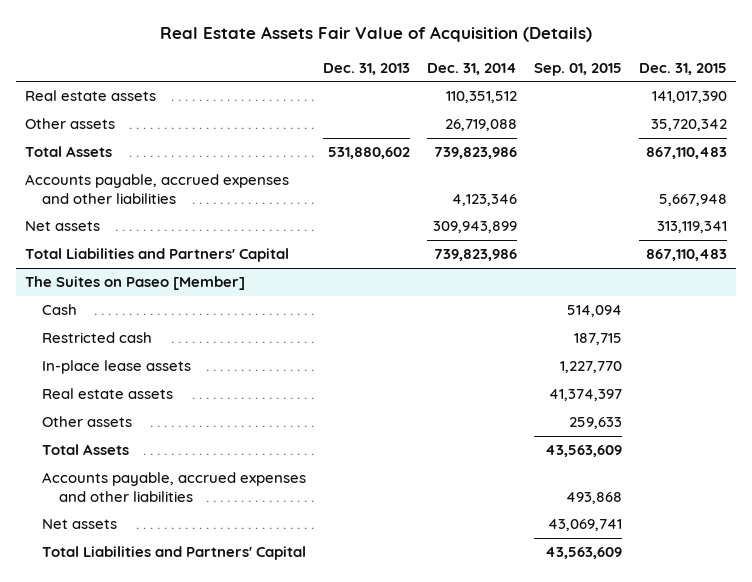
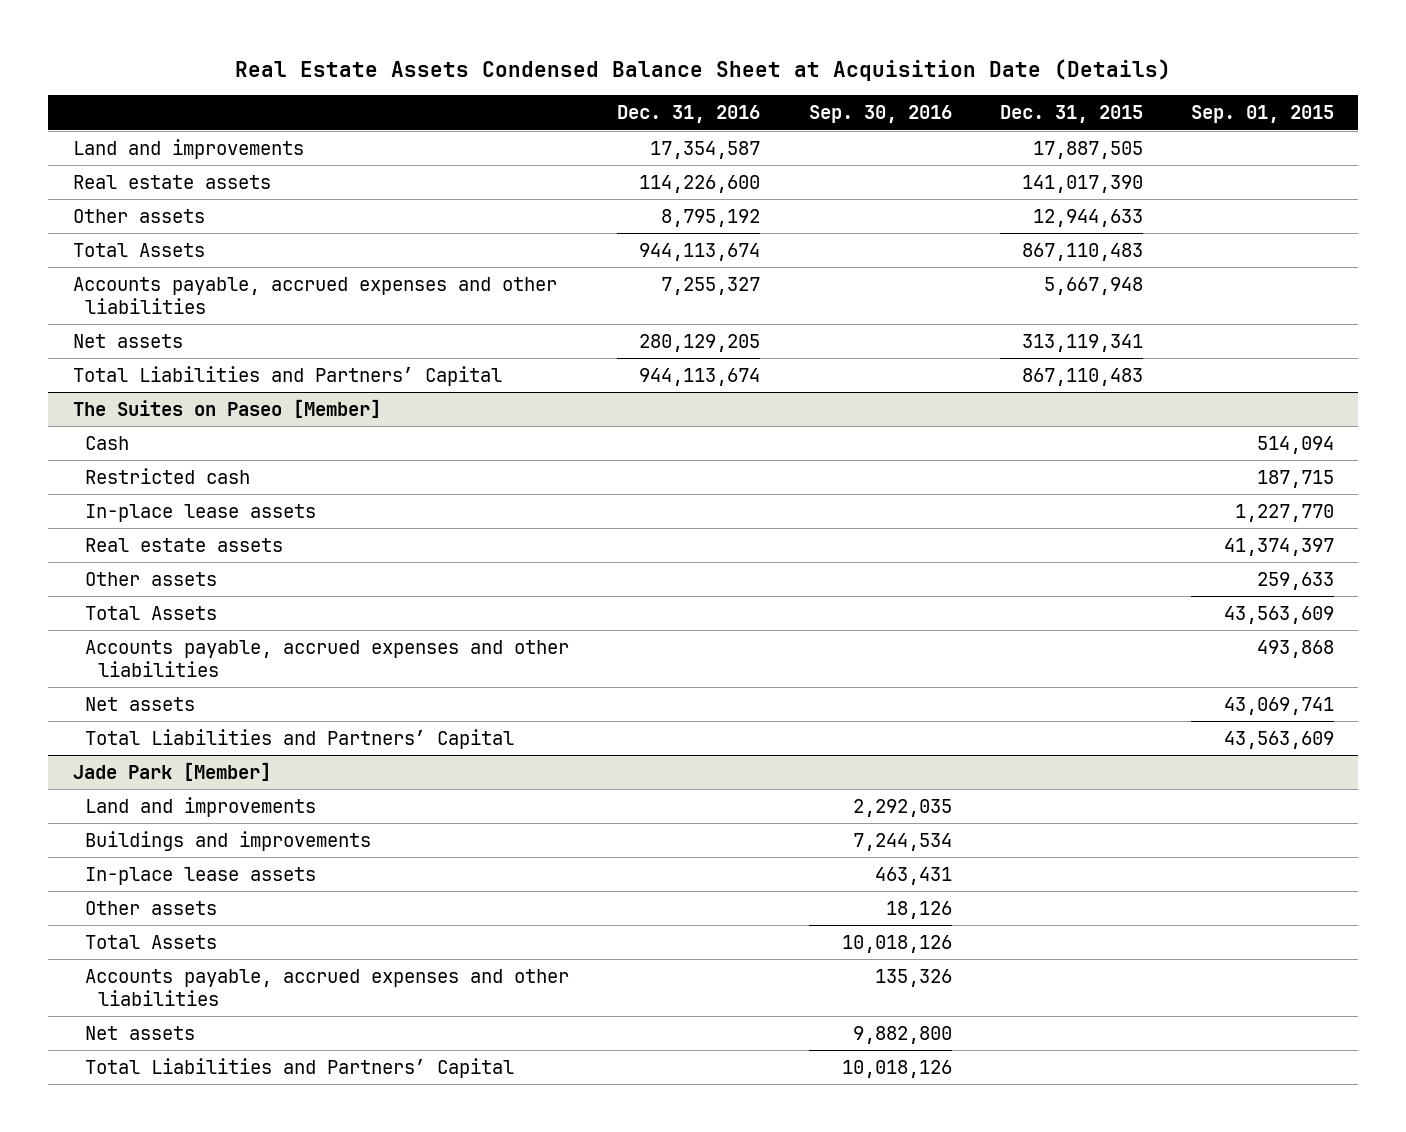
- Real Estate Assets Fair Value of Acquisition (Details)
+ Real Estate Assets Condensed Balance Sheet at Acquisition Date (Details)
- | Dec. 31, 2013 | Dec. 31, 2014 | Sep. 01, 2015 | Dec. 31, 2015
+ | Dec. 31, 2016 | Sep. 30, 2016 | Dec. 31, 2015 | Sep. 01, 2015
+ Land and improvements | 17,354,587 | | 17,887,505 |
- Other assets | | 26,719,088 | | 35,720,342
+ Other assets | 8,795,192 | | 12,944,633 |
+ Jade Park [Member]
+ Land and improvements | | 2,292,035 | |
+ Buildings and improvements | | 7,244,534 | |
+ In-place lease assets | | 463,431 | |
+ Other assets | | 18,126 | |
+ Total Assets | | 10,018,126 | |
+ Accounts payable, accrued expenses and other liabilities | | 135,326 | |
+ Net assets | | 9,882,800 | |
+ Total Liabilities and Partnersʼ Capital | | 10,018,126 | |

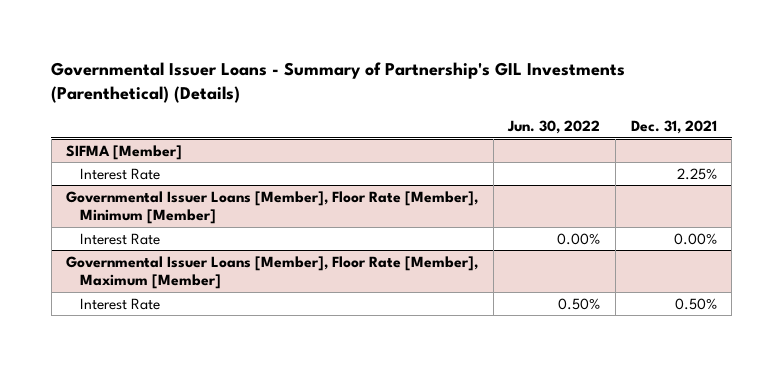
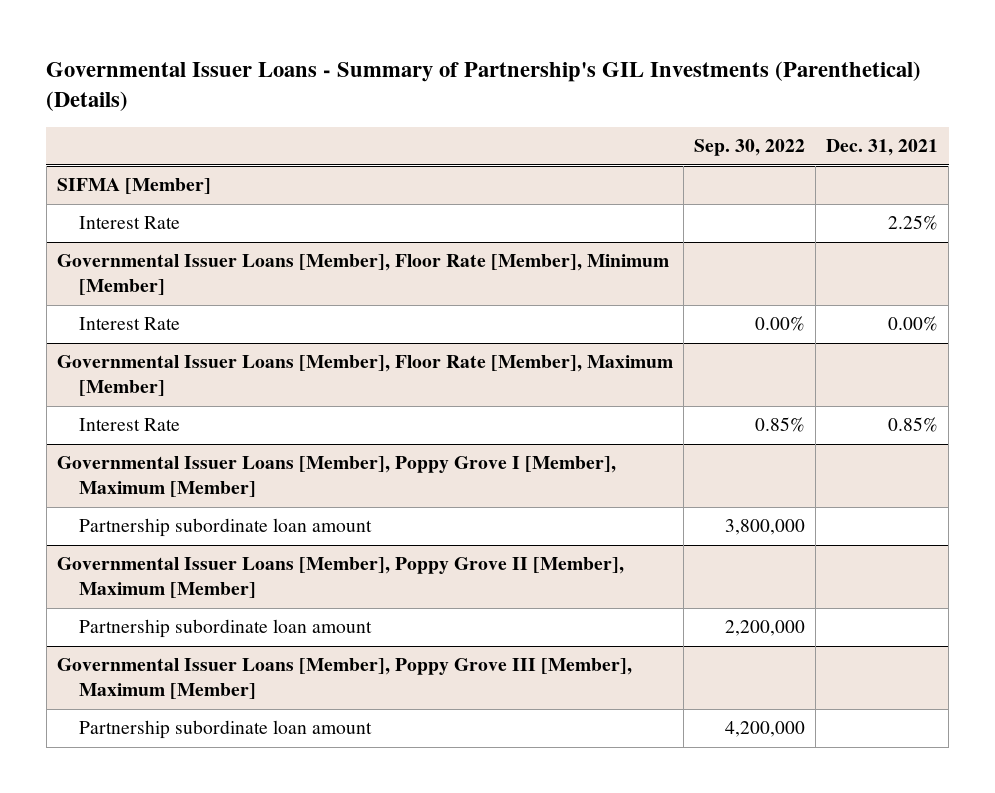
- | Jun. 30, 2022 | Dec. 31, 2021
+ | Sep. 30, 2022 | Dec. 31, 2021
@ Governmental Issuer Loans [Member], Floor Rate [Member], Maximum [Member]
- Interest Rate | 0.50% | 0.50%
+ Interest Rate | 0.85% | 0.85%
+ Governmental Issuer Loans [Member], Poppy Grove I [Member], Maximum [Member]
+ Partnership subordinate loan amount | 3,800,000 |
+ Governmental Issuer Loans [Member], Poppy Grove II [Member], Maximum [Member]
+ Partnership subordinate loan amount | 2,200,000 |
+ Governmental Issuer Loans [Member], Poppy Grove III [Member], Maximum [Member]
+ Partnership subordinate loan amount | 4,200,000 |

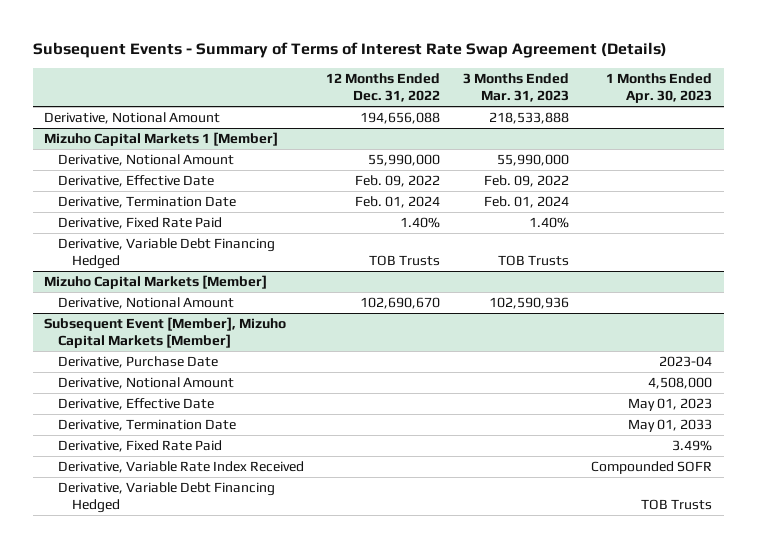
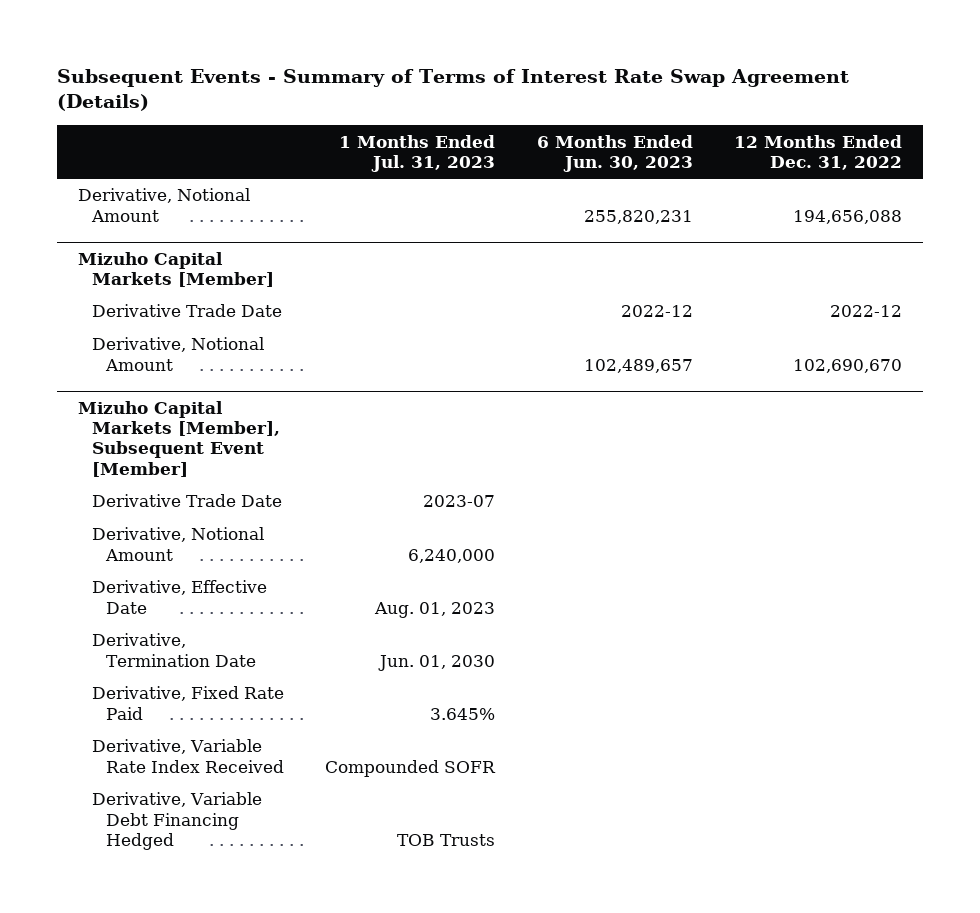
- | 12 Months Ended Dec. 31, 2022 | 3 Months Ended Mar. 31, 2023 | 1 Months Ended Apr. 30, 2023
+ | 1 Months Ended Jul. 31, 2023 | 6 Months Ended Jun. 30, 2023 | 12 Months Ended Dec. 31, 2022
- Mizuho Capital Markets 1 [Member]
- Derivative, Notional Amount | 55,990,000 | 55,990,000 |
- Derivative, Effective Date | Feb. 09, 2022 | Feb. 09, 2022 |
- Derivative, Termination Date | Feb. 01, 2024 | Feb. 01, 2024 |
- Derivative, Fixed Rate Paid | 1.40% | 1.40% |
- Derivative, Variable Debt Financing Hedged | TOB Trusts | TOB Trusts |
@ Mizuho Capital Markets [Member]
+ Derivative Trade Date | | 2022-12 | 2022-12
- Subsequent Event [Member], Mizuho Capital Markets [Member]
- Derivative, Purchase Date | | | 2023-04
+ Mizuho Capital Markets [Member], Subsequent Event [Member]
+ Derivative Trade Date | 2023-07 | |

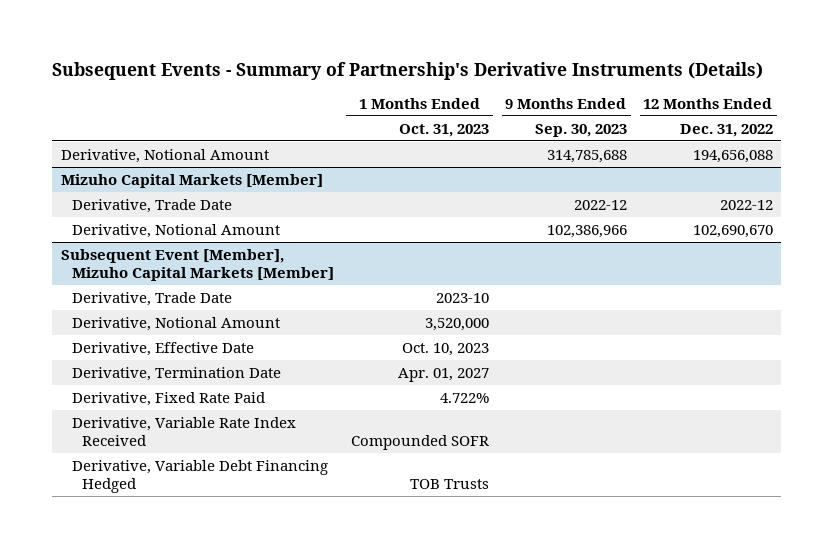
- Subsequent Events - Summary of Terms of Interest Rate Swap Agreement (Details)
+ Subsequent Events - Summary of Partnership's Derivative Instruments (Details)
- | 1 Months Ended Jul. 31, 2023 | 6 Months Ended Jun. 30, 2023 | 12 Months Ended Dec. 31, 2022
+ | 1 Months Ended Oct. 31, 2023 | 9 Months Ended Sep. 30, 2023 | 12 Months Ended Dec. 31, 2022
@ Mizuho Capital Markets [Member]
- Derivative Trade Date | | 2022-12 | 2022-12
+ Derivative, Trade Date | | 2022-12 | 2022-12
- Mizuho Capital Markets [Member], Subsequent Event [Member]
- Derivative Trade Date | 2023-07 | |
+ Subsequent Event [Member], Mizuho Capital Markets [Member]
+ Derivative, Trade Date | 2023-10 | |

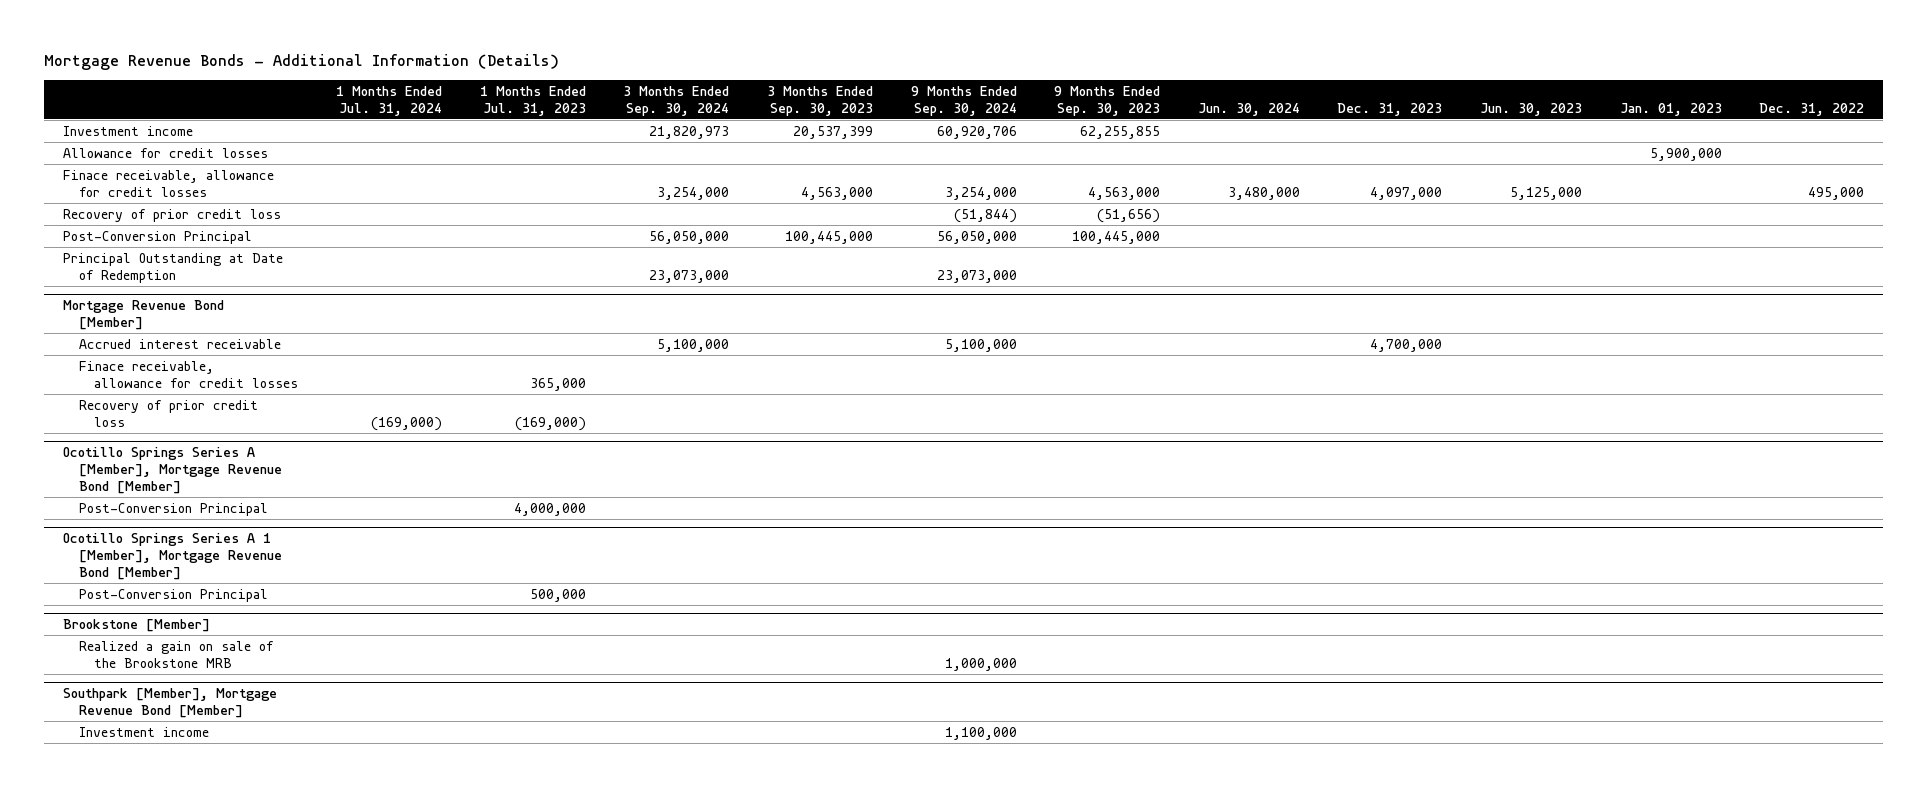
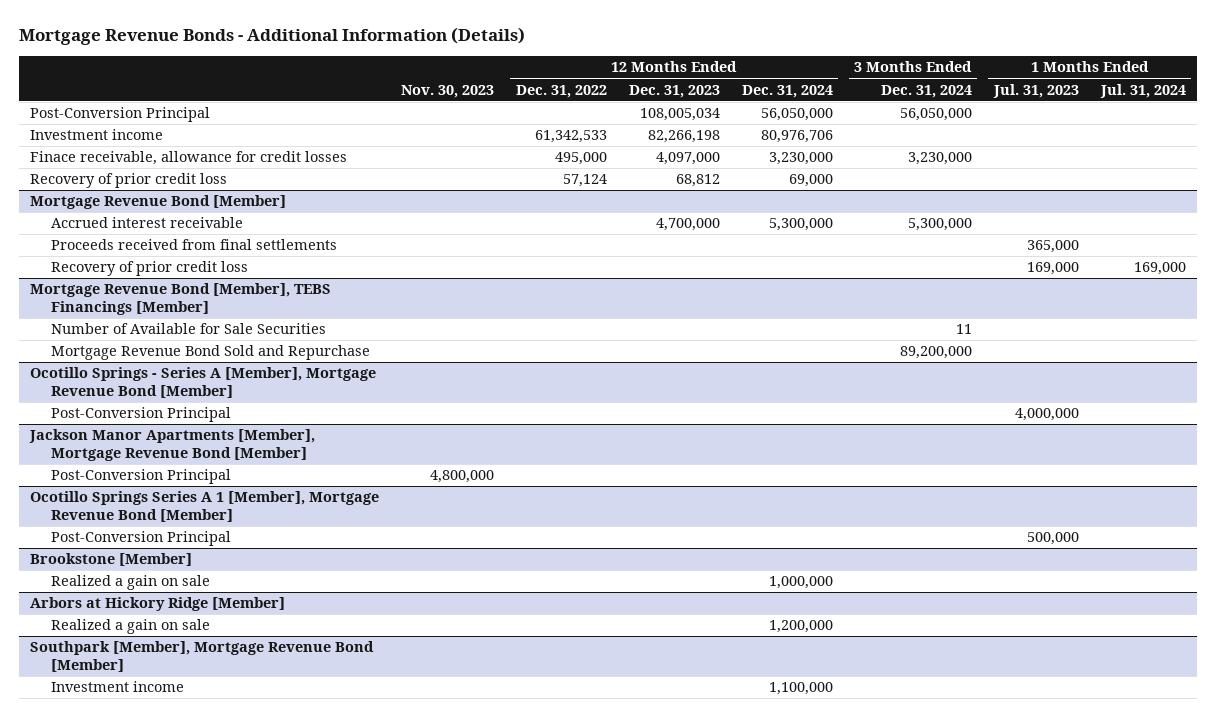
- | 1 Months Ended Jul. 31, 2024 | 1 Months Ended Jul. 31, 2023 | 3 Months Ended Sep. 30, 2024 | 3 Months Ended Sep. 30, 2023 | 9 Months Ended Sep. 30, 2024 | 9 Months Ended Sep. 30, 2023 | Jun. 30, 2024 | Dec. 31, 2023 | Jun. 30, 2023 | Jan. 01, 2023 | Dec. 31, 2022
+ | Nov. 30, 2023 | 12 Months Ended Dec. 31, 2022 | 12 Months Ended Dec. 31, 2023 | 12 Months Ended Dec. 31, 2024 | 3 Months Ended Dec. 31, 2024 | 1 Months Ended Jul. 31, 2023 | 1 Months Ended Jul. 31, 2024
moved up: Post-Conversion Principal | | | 108,005,034 | 56,050,000 | 56,050,000 | |
- Allowance for credit losses | | | | | | | | | | 5,900,000 |
- Principal Outstanding at Date of Redemption | | | 23,073,000 | | 23,073,000 | | | | | |
@ Mortgage Revenue Bond [Member]
- Finace receivable, allowance for credit losses | | 365,000 | | | | | | | | |
- Recovery of prior credit loss | (169,000) | (169,000) | | | | | | | | |
- Ocotillo Springs Series A [Member], Mortgage Revenue Bond [Member]
@ Mortgage Revenue Bond [Member]
+ Proceeds received from final settlements | | | | | | 365,000 |
+ Recovery of prior credit loss | | | | | | 169,000 | 169,000
+ Mortgage Revenue Bond [Member], TEBS Financings [Member]
+ Number of Available for Sale Securities | | | | | 11 | |
+ Mortgage Revenue Bond Sold and Repurchase | | | | | 89,200,000 | |
+ Ocotillo Springs - Series A [Member], Mortgage Revenue Bond [Member]
+ Jackson Manor Apartments [Member], Mortgage Revenue Bond [Member]
+ Post-Conversion Principal | 4,800,000 | | | | | |
@ Brookstone [Member]
- Realized a gain on sale of the Brookstone MRB | | | | | 1,000,000 | | | | | |
+ Realized a gain on sale | | | | 1,000,000 | | |
+ Arbors at Hickory Ridge [Member]
+ Realized a gain on sale | | | | 1,200,000 | | |

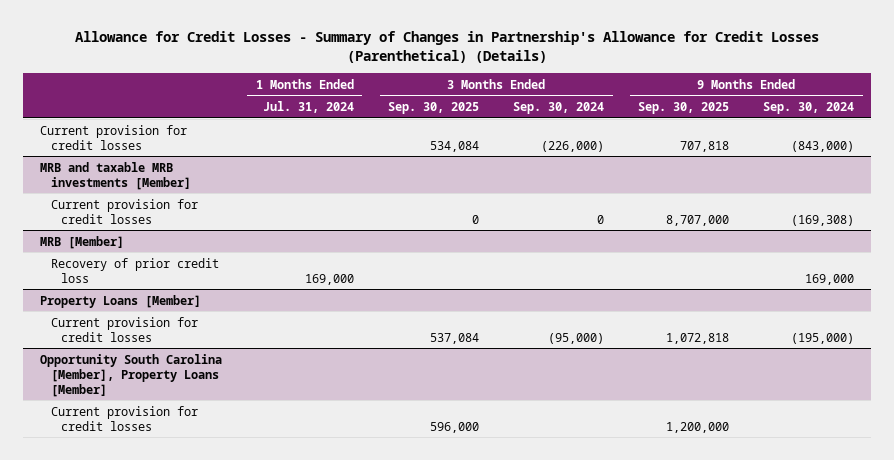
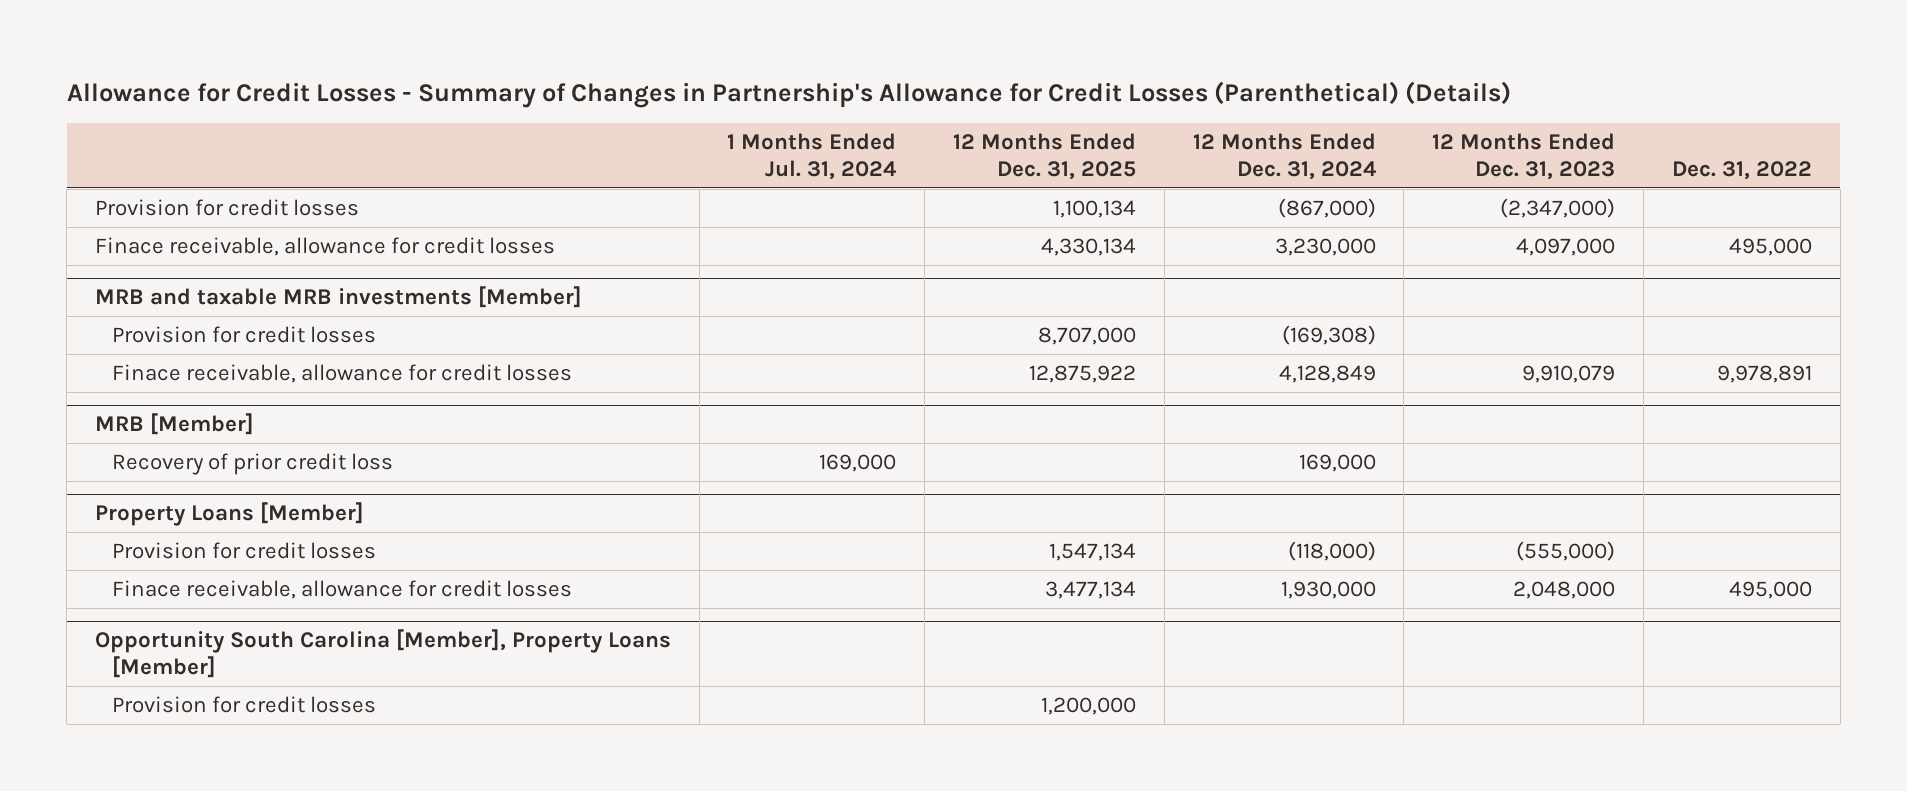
- | 1 Months Ended Jul. 31, 2024 | 3 Months Ended Sep. 30, 2025 | 3 Months Ended Sep. 30, 2024 | 9 Months Ended Sep. 30, 2025 | 9 Months Ended Sep. 30, 2024
+ | 1 Months Ended Jul. 31, 2024 | 12 Months Ended Dec. 31, 2025 | 12 Months Ended Dec. 31, 2024 | 12 Months Ended Dec. 31, 2023 | Dec. 31, 2022
- Current provision for credit losses | | 534,084 | (226,000) | 707,818 | (843,000)
+ Provision for credit losses | | 1,100,134 | (867,000) | (2,347,000) |
+ Finace receivable, allowance for credit losses | | 4,330,134 | 3,230,000 | 4,097,000 | 495,000
@ MRB and taxable MRB investments [Member]
- Current provision for credit losses | | 0 | 0 | 8,707,000 | (169,308)
+ Provision for credit losses | | 8,707,000 | (169,308) | |
+ Finace receivable, allowance for credit losses | | 12,875,922 | 4,128,849 | 9,910,079 | 9,978,891
@ Property Loans [Member]
- Current provision for credit losses | | 537,084 | (95,000) | 1,072,818 | (195,000)
+ Provision for credit losses | | 1,547,134 | (118,000) | (555,000) |
+ Finace receivable, allowance for credit losses | | 3,477,134 | 1,930,000 | 2,048,000 | 495,000
@ Opportunity South Carolina [Member], Property Loans [Member]
- Current provision for credit losses | | 596,000 | | 1,200,000 |
+ Provision for credit losses | | 1,200,000 | | |

